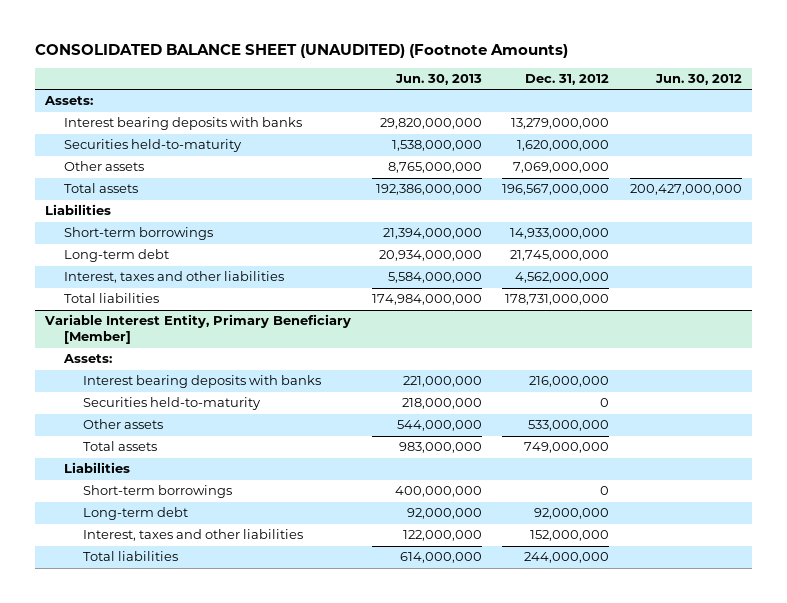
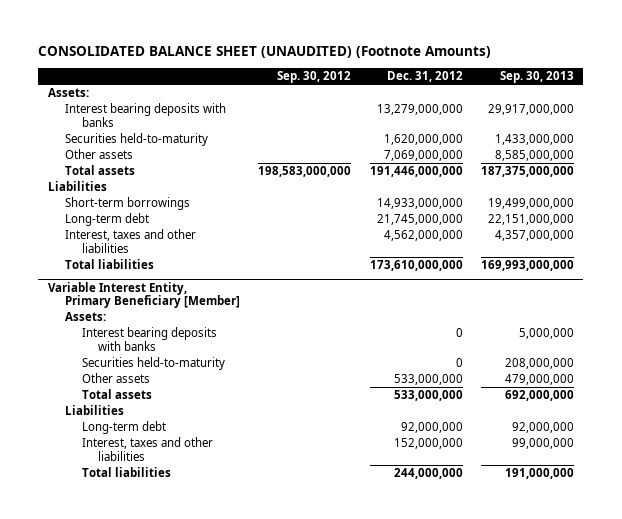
- | Jun. 30, 2013 | Dec. 31, 2012 | Jun. 30, 2012
+ | Sep. 30, 2012 | Dec. 31, 2012 | Sep. 30, 2013
- Total assets | 192,386,000,000 | 196,567,000,000 | 200,427,000,000
+ Total assets | 198,583,000,000 | 191,446,000,000 | 187,375,000,000
- Total liabilities | 174,984,000,000 | 178,731,000,000 |
+ Total liabilities | | 173,610,000,000 | 169,993,000,000
@ Variable Interest Entity, Primary Beneficiary [Member]
- Interest bearing deposits with banks | 221,000,000 | 216,000,000 |
+ Interest bearing deposits with banks | | 0 | 5,000,000
- Total assets | 983,000,000 | 749,000,000 |
+ Total assets | | 533,000,000 | 692,000,000
- Short-term borrowings | 400,000,000 | 0 |

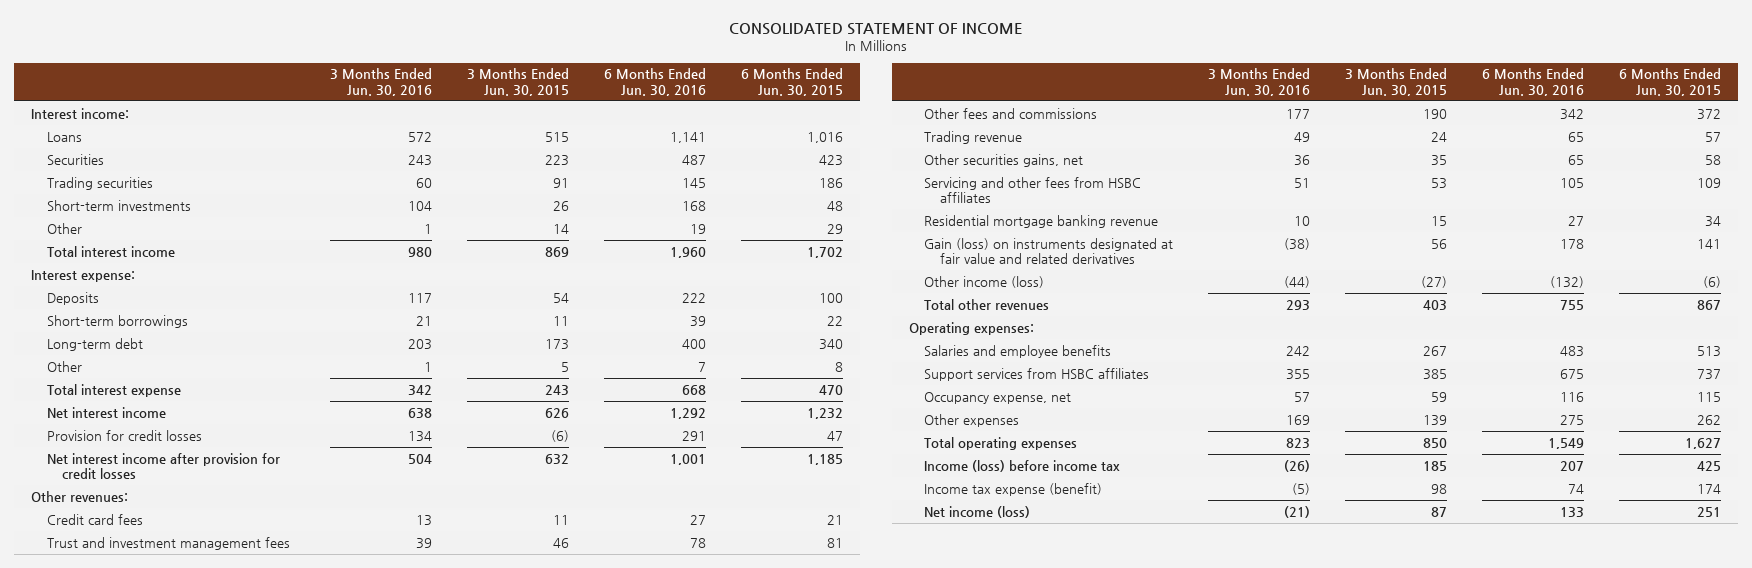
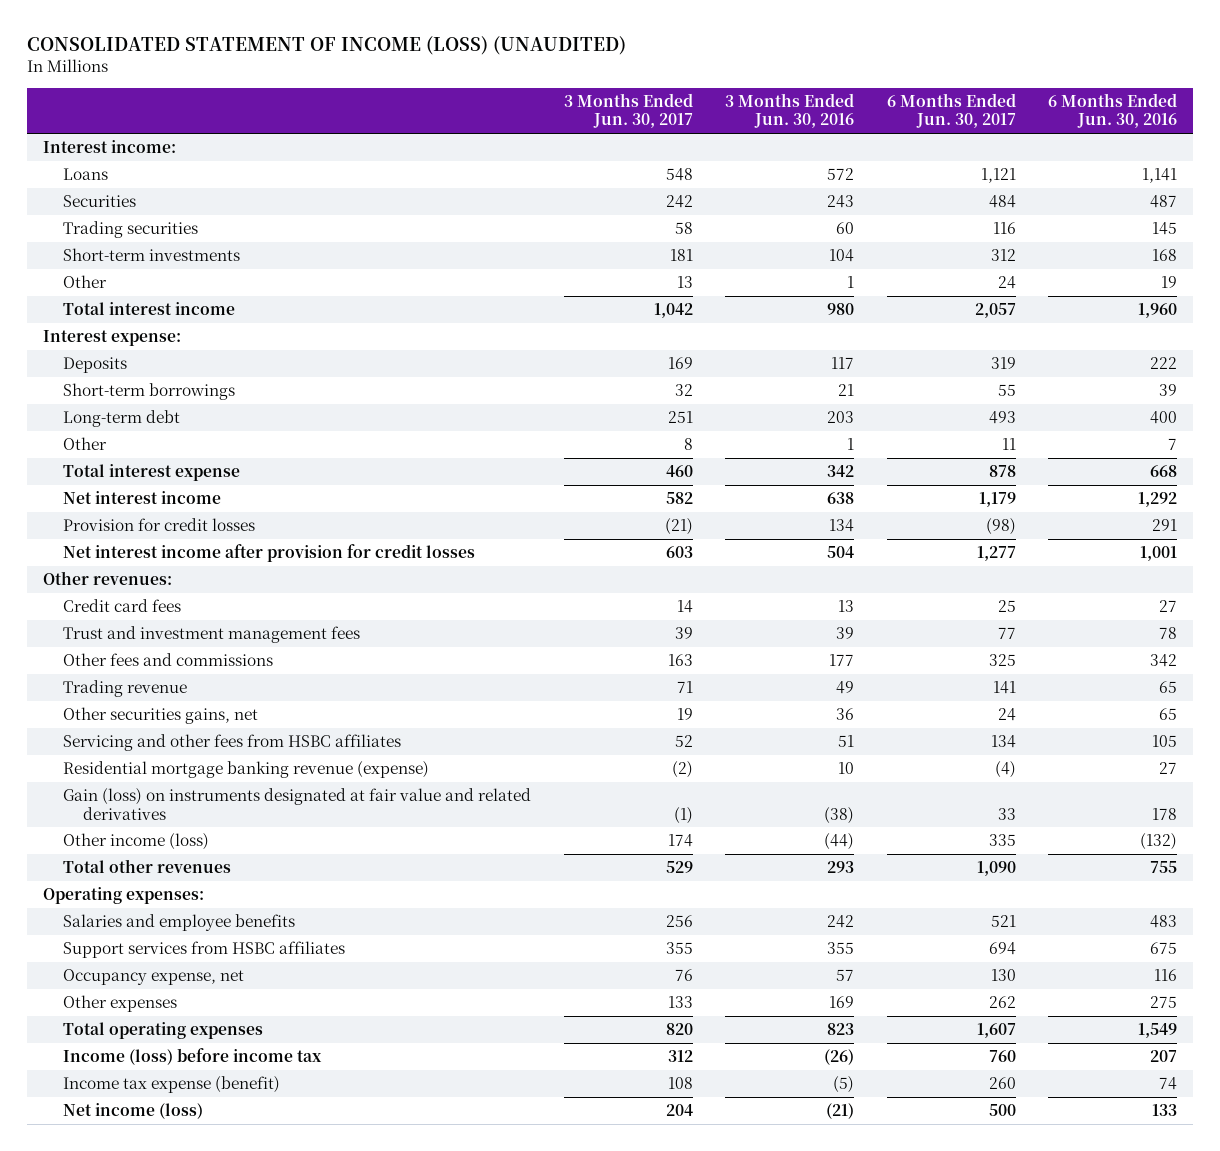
- CONSOLIDATED STATEMENT OF INCOME
+ CONSOLIDATED STATEMENT OF INCOME (LOSS) (UNAUDITED)
- | 3 Months Ended Jun. 30, 2016 | 3 Months Ended Jun. 30, 2015 | 6 Months Ended Jun. 30, 2016 | 6 Months Ended Jun. 30, 2015
+ | 3 Months Ended Jun. 30, 2017 | 3 Months Ended Jun. 30, 2016 | 6 Months Ended Jun. 30, 2017 | 6 Months Ended Jun. 30, 2016
- Residential mortgage banking revenue | 10 | 15 | 27 | 34
+ Residential mortgage banking revenue (expense) | (2) | 10 | (4) | 27

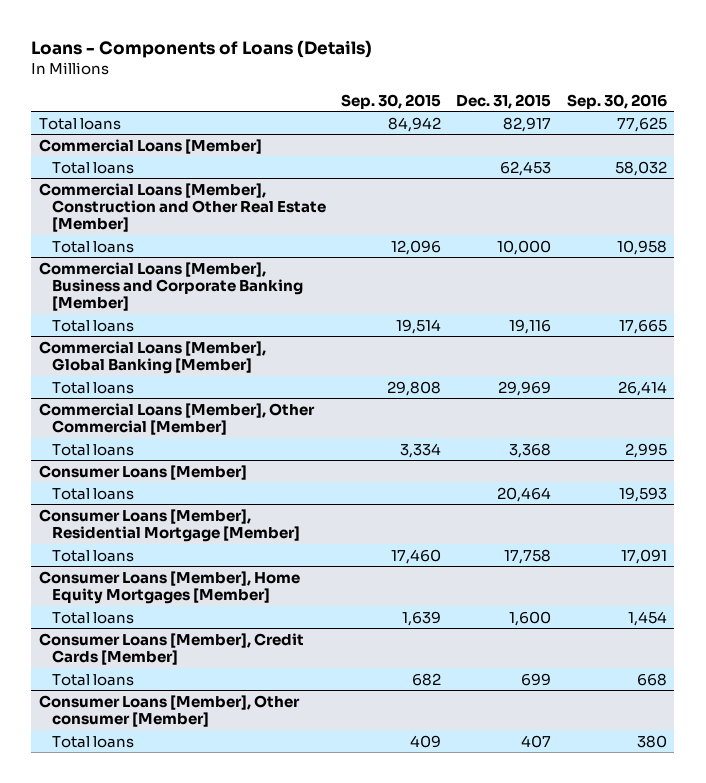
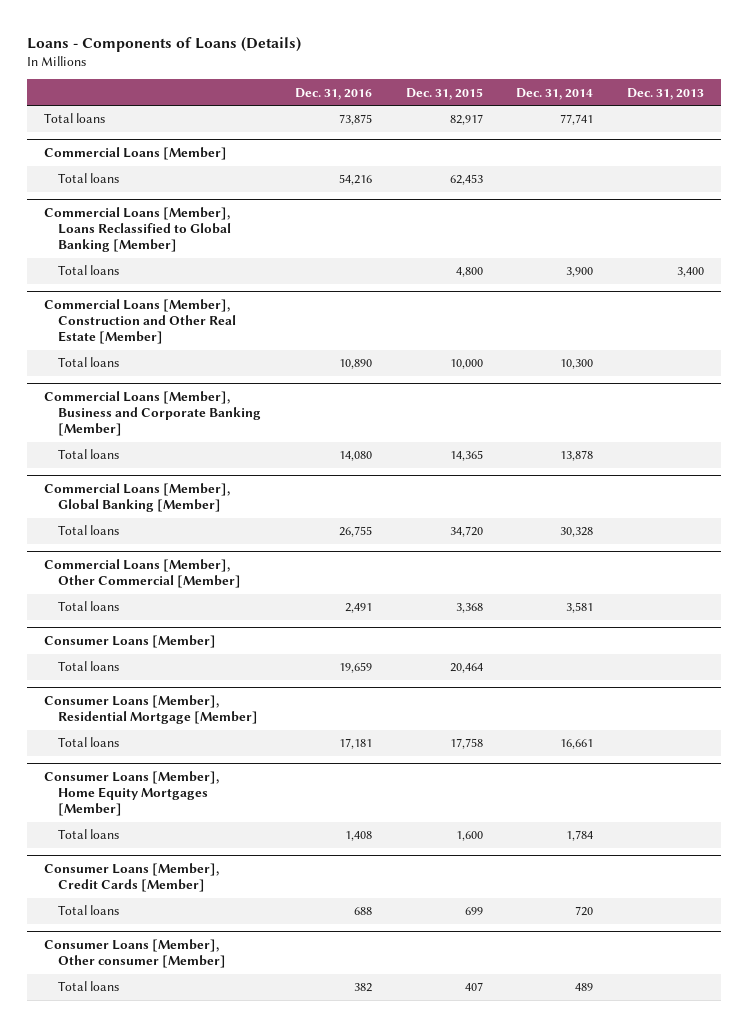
- | Sep. 30, 2015 | Dec. 31, 2015 | Sep. 30, 2016
+ | Dec. 31, 2016 | Dec. 31, 2015 | Dec. 31, 2014 | Dec. 31, 2013
+ Commercial Loans [Member], Loans Reclassified to Global Banking [Member]
+ Total loans | | 4,800 | 3,900 | 3,400
@ Commercial Loans [Member], Business and Corporate Banking [Member]
- Total loans | 19,514 | 19,116 | 17,665
+ Total loans | 14,080 | 14,365 | 13,878 |
@ Commercial Loans [Member], Global Banking [Member]
- Total loans | 29,808 | 29,969 | 26,414
+ Total loans | 26,755 | 34,720 | 30,328 |

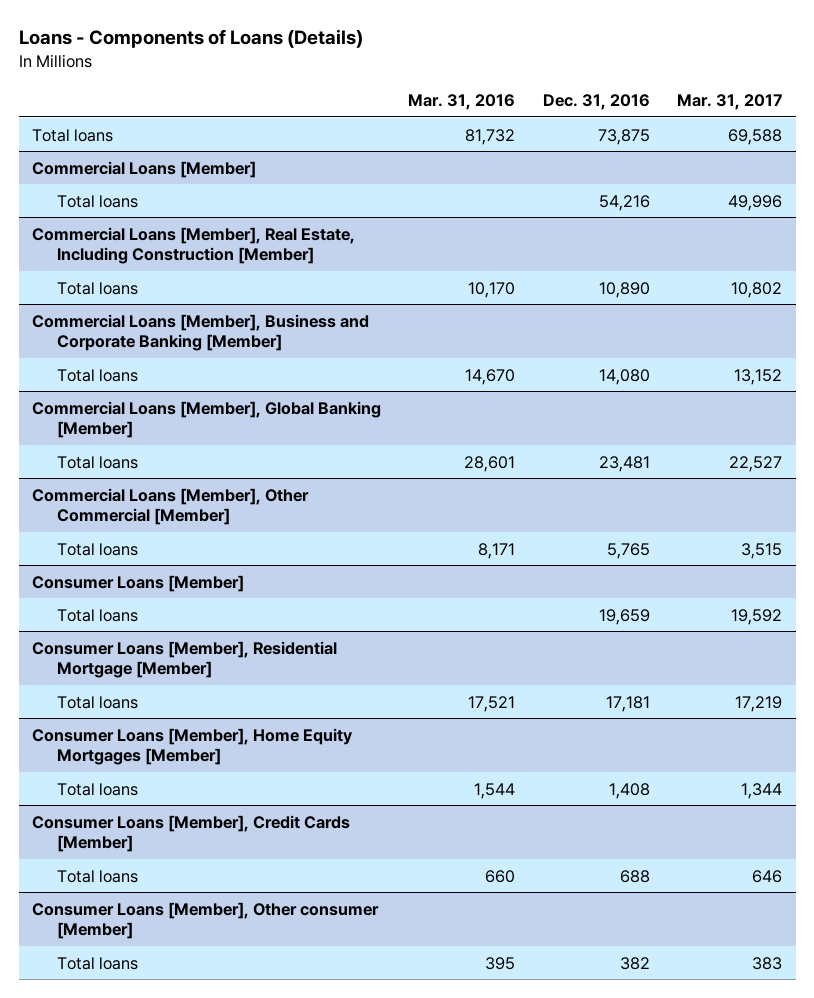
- | Dec. 31, 2016 | Dec. 31, 2015 | Dec. 31, 2014 | Dec. 31, 2013
+ | Mar. 31, 2016 | Dec. 31, 2016 | Mar. 31, 2017
- Commercial Loans [Member], Loans Reclassified to Global Banking [Member]
- Total loans | | 4,800 | 3,900 | 3,400
- Commercial Loans [Member], Construction and Other Real Estate [Member]
+ Commercial Loans [Member], Real Estate, Including Construction [Member]
@ Commercial Loans [Member], Global Banking [Member]
- Total loans | 26,755 | 34,720 | 30,328 |
+ Total loans | 28,601 | 23,481 | 22,527
@ Commercial Loans [Member], Other Commercial [Member]
- Total loans | 2,491 | 3,368 | 3,581 |
+ Total loans | 8,171 | 5,765 | 3,515

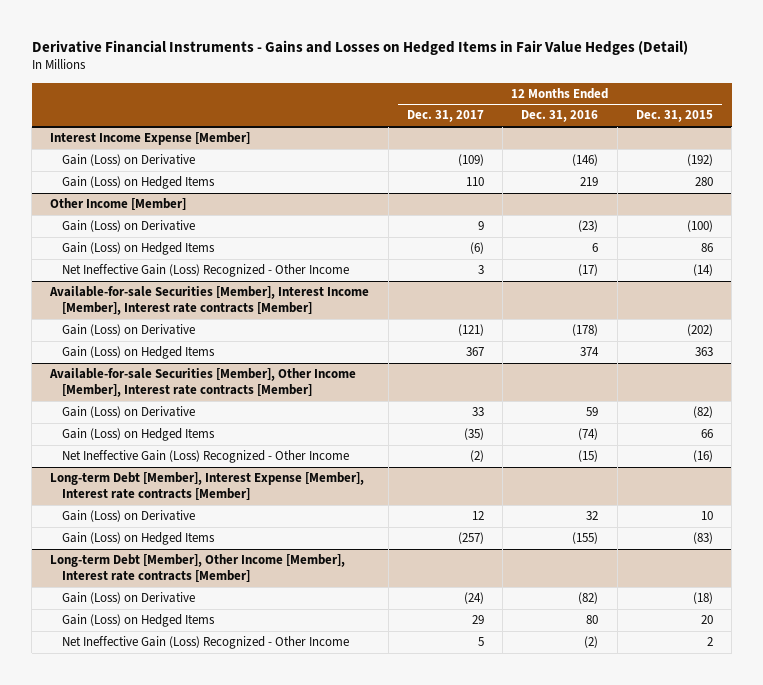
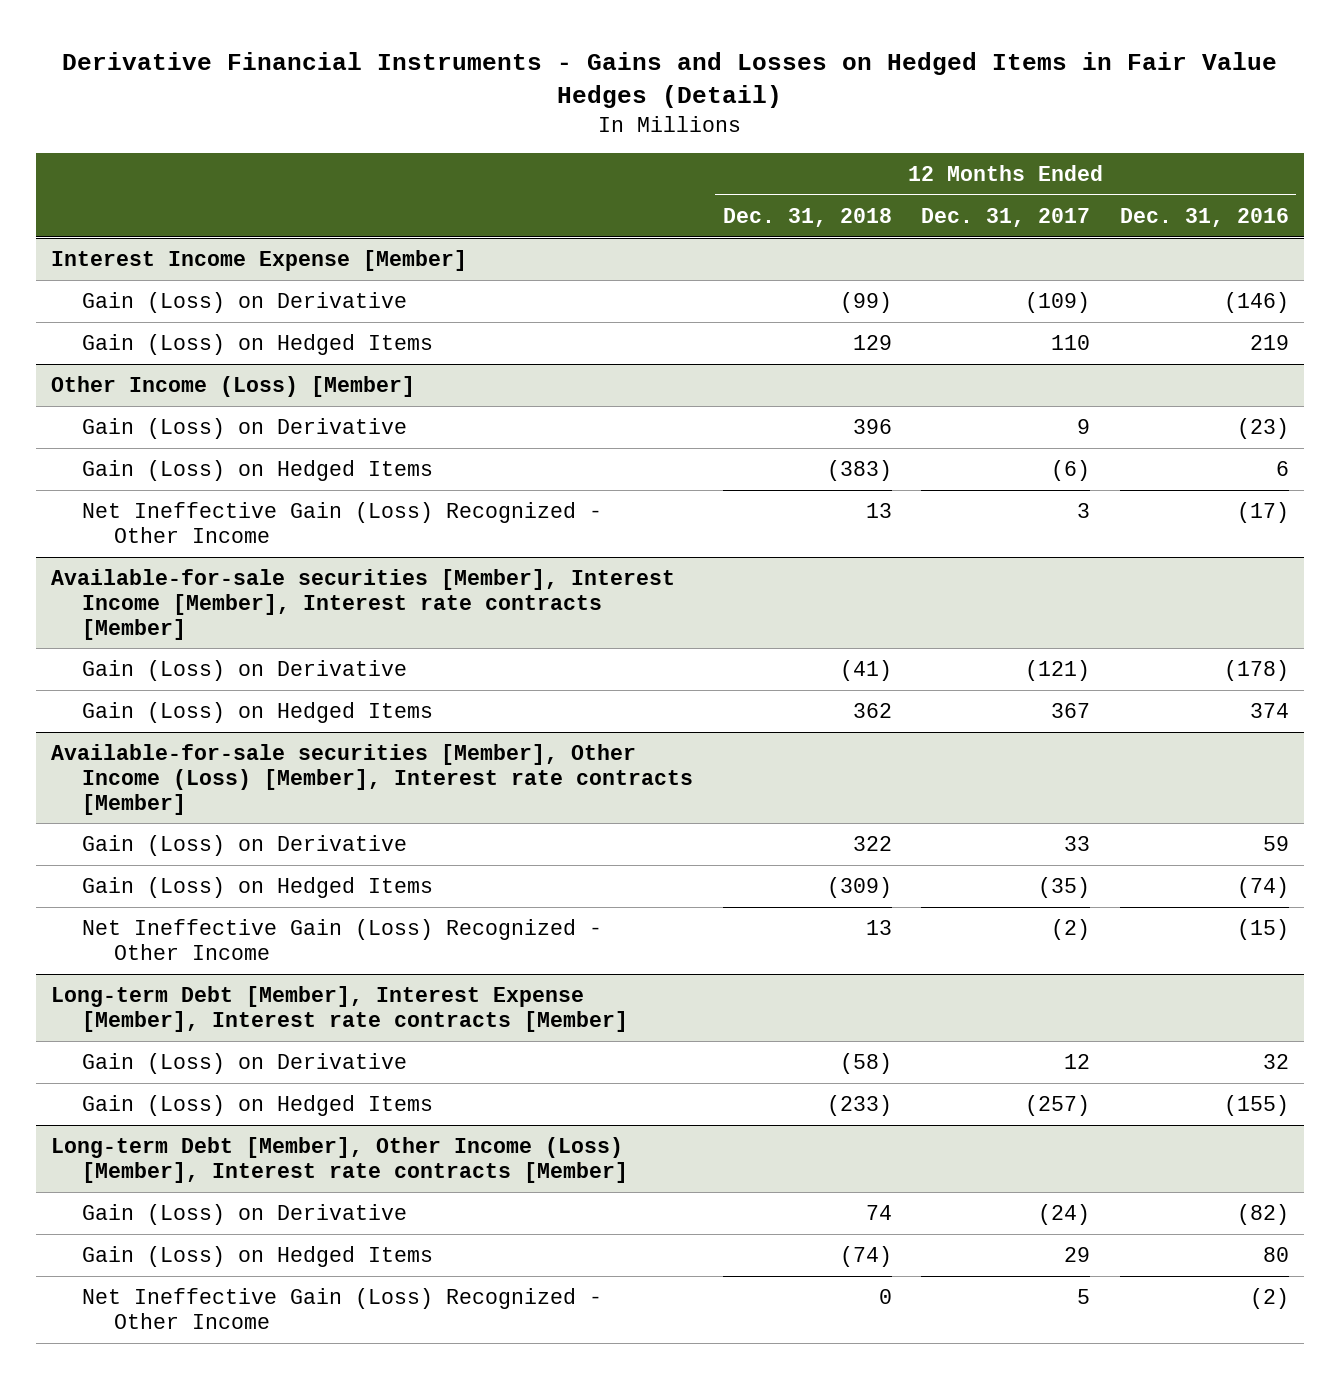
- | 12 Months Ended Dec. 31, 2017 | 12 Months Ended Dec. 31, 2016 | 12 Months Ended Dec. 31, 2015
+ | 12 Months Ended Dec. 31, 2018 | 12 Months Ended Dec. 31, 2017 | 12 Months Ended Dec. 31, 2016
- Other Income [Member]
+ Other Income (Loss) [Member]
- Available-for-sale Securities [Member], Interest Income [Member], Interest rate contracts [Member]
+ Available-for-sale securities [Member], Interest Income [Member], Interest rate contracts [Member]
- Available-for-sale Securities [Member], Other Income [Member], Interest rate contracts [Member]
+ Available-for-sale securities [Member], Other Income (Loss) [Member], Interest rate contracts [Member]
- Long-term Debt [Member], Other Income [Member], Interest rate contracts [Member]
+ Long-term Debt [Member], Other Income (Loss) [Member], Interest rate contracts [Member]

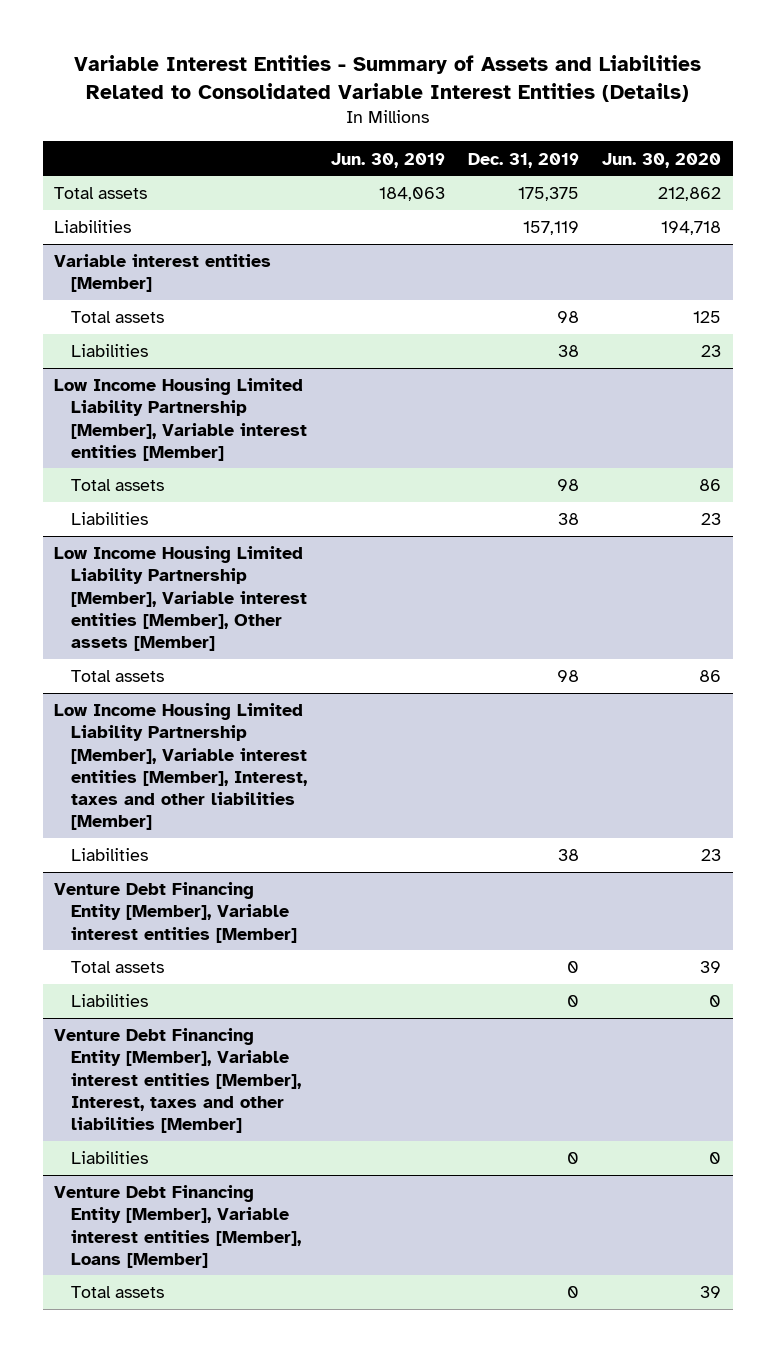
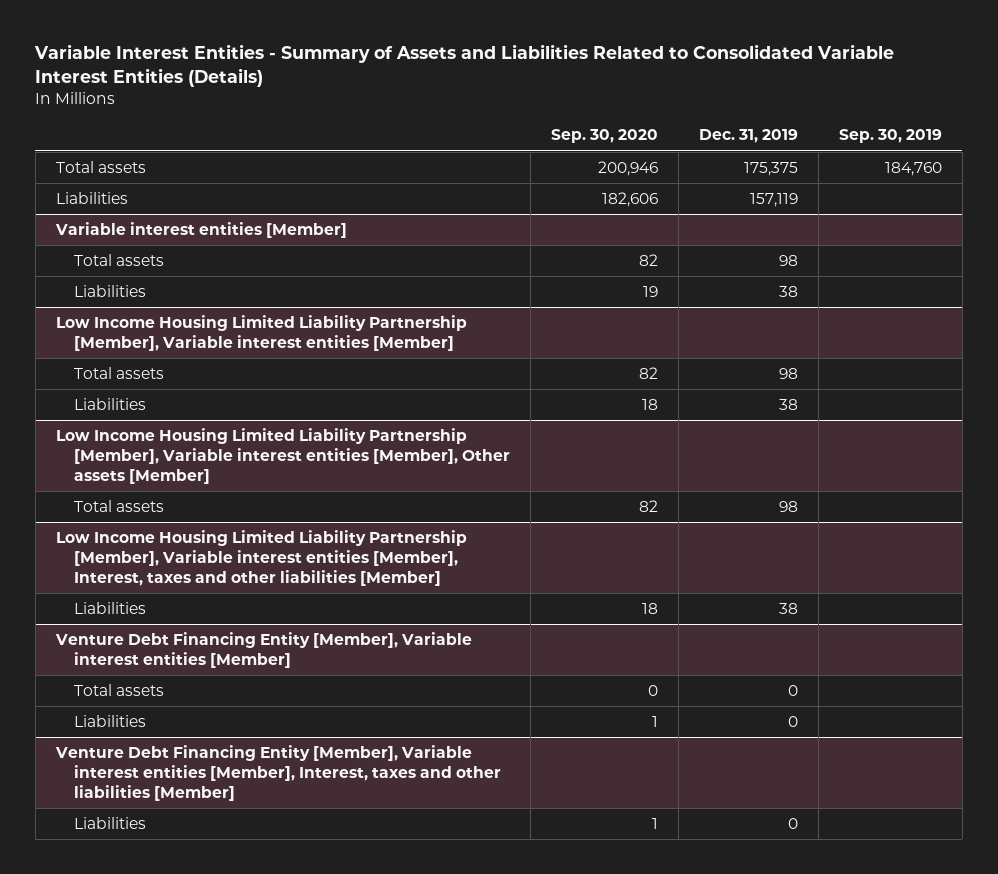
- | Jun. 30, 2019 | Dec. 31, 2019 | Jun. 30, 2020
+ | Sep. 30, 2020 | Dec. 31, 2019 | Sep. 30, 2019
- Venture Debt Financing Entity [Member], Variable interest entities [Member], Loans [Member]
- Total assets | | 0 | 39

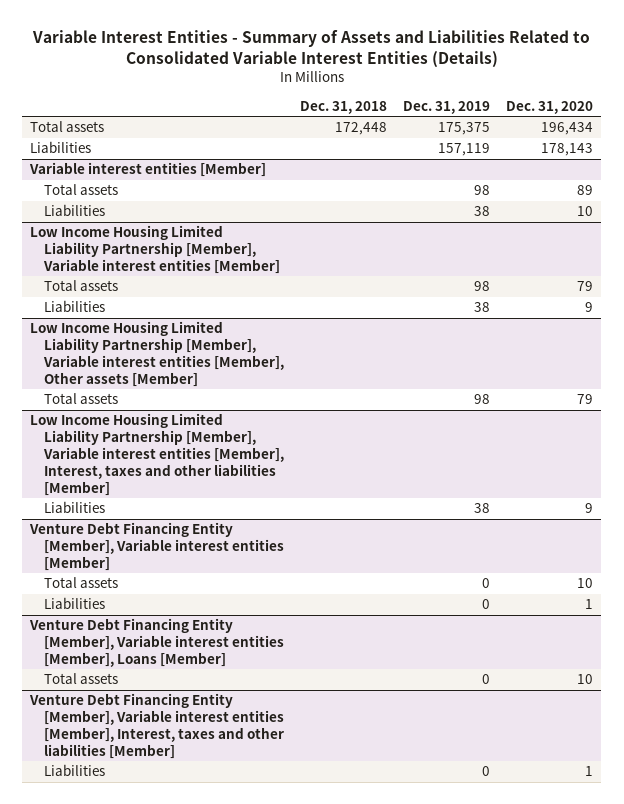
- | Sep. 30, 2020 | Dec. 31, 2019 | Sep. 30, 2019
+ | Dec. 31, 2018 | Dec. 31, 2019 | Dec. 31, 2020
+ Venture Debt Financing Entity [Member], Variable interest entities [Member], Loans [Member]
+ Total assets | | 0 | 10

